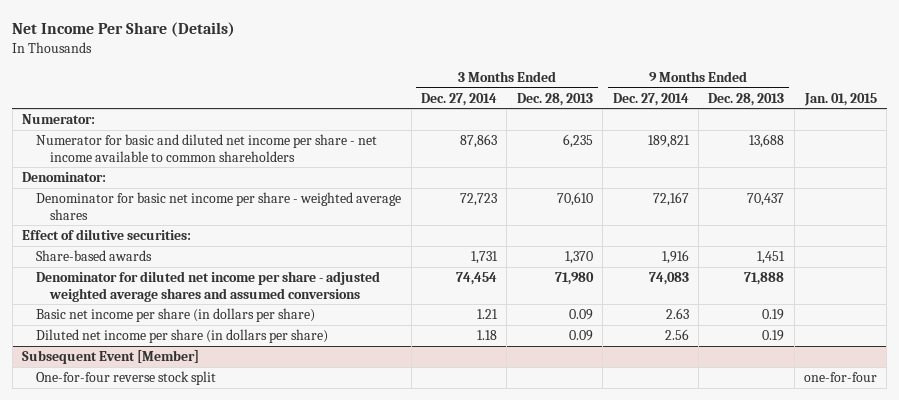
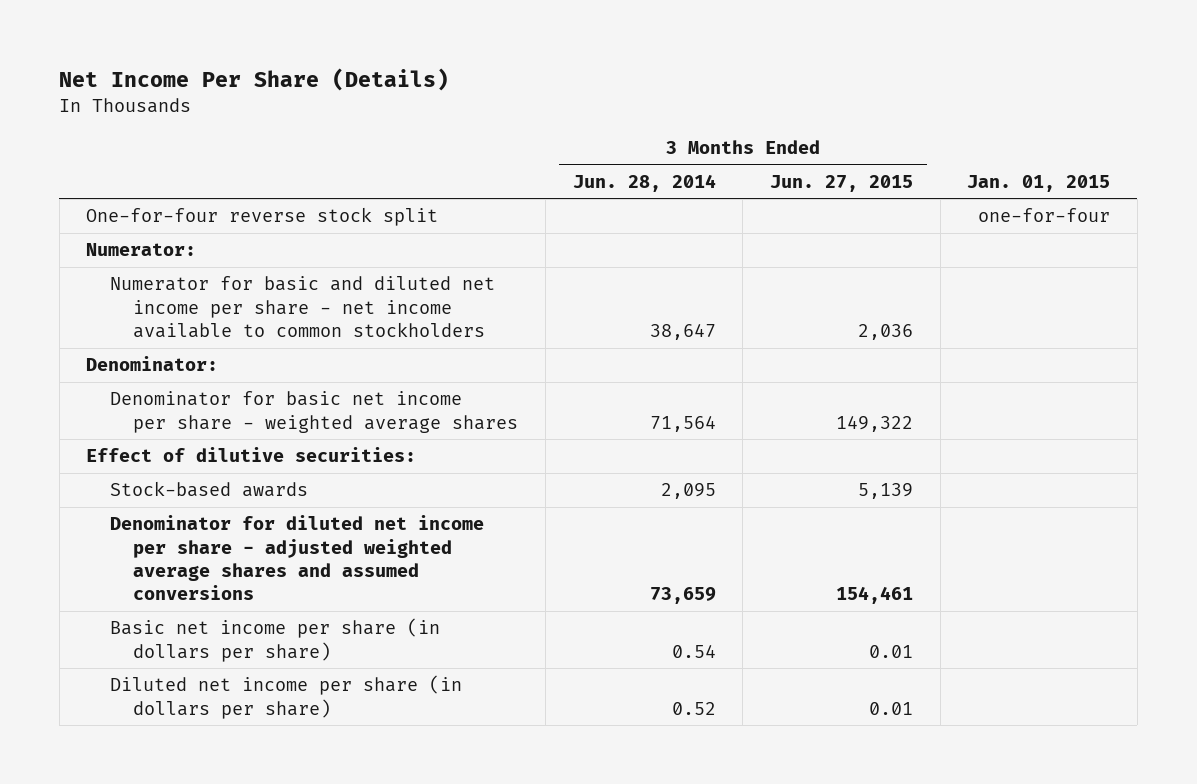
- | 3 Months Ended Dec. 27, 2014 | 3 Months Ended Dec. 28, 2013 | 9 Months Ended Dec. 27, 2014 | 9 Months Ended Dec. 28, 2013 | Jan. 01, 2015
+ | 3 Months Ended Jun. 28, 2014 | 3 Months Ended Jun. 27, 2015 | Jan. 01, 2015
+ One-for-four reverse stock split | | | one-for-four
- Numerator for basic and diluted net income per share - net income available to common shareholders | 87,863 | 6,235 | 189,821 | 13,688 |
+ Numerator for basic and diluted net income per share - net income available to common stockholders | 38,647 | 2,036 |
- Share-based awards | 1,731 | 1,370 | 1,916 | 1,451 |
+ Stock-based awards | 2,095 | 5,139 |
- Subsequent Event [Member]
- One-for-four reverse stock split | | | | | one-for-four

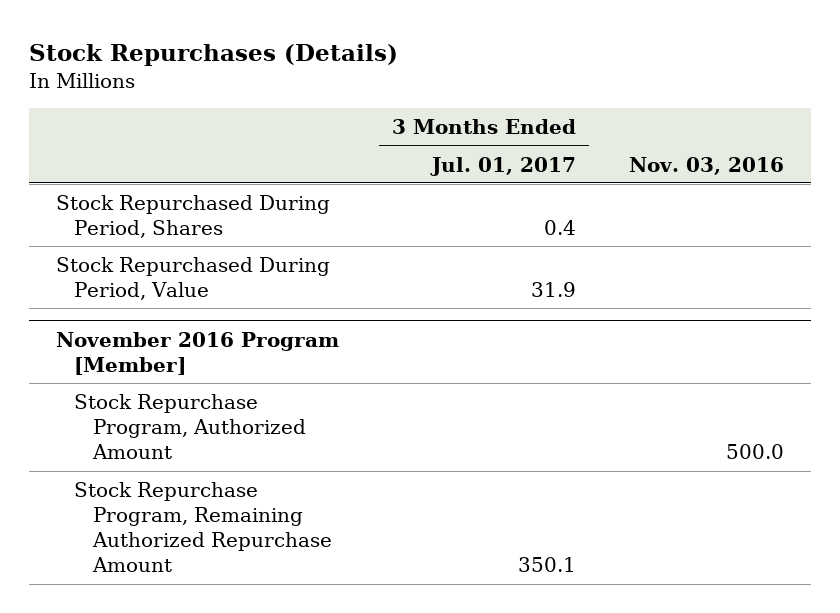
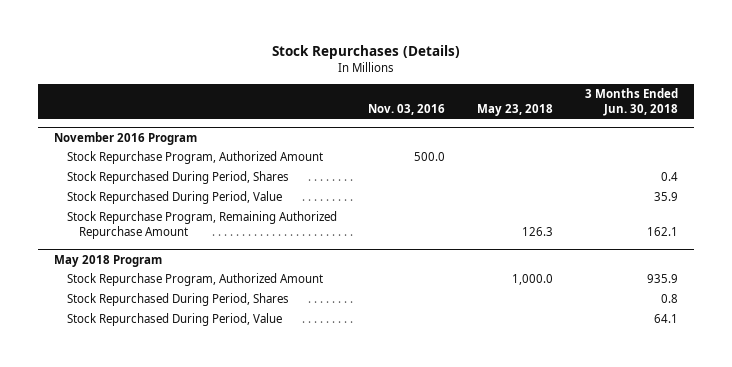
- | 3 Months Ended Jul. 01, 2017 | Nov. 03, 2016
+ | Nov. 03, 2016 | May 23, 2018 | 3 Months Ended Jun. 30, 2018
- Stock Repurchased During Period, Shares | 0.4 |
- Stock Repurchased During Period, Value | 31.9 |
- November 2016 Program [Member]
+ November 2016 Program
+ Stock Repurchased During Period, Shares | | | 0.4
+ Stock Repurchased During Period, Value | | | 35.9
+ May 2018 Program
+ Stock Repurchase Program, Authorized Amount | | 1,000.0 | 935.9
+ Stock Repurchased During Period, Shares | | | 0.8
+ Stock Repurchased During Period, Value | | | 64.1

